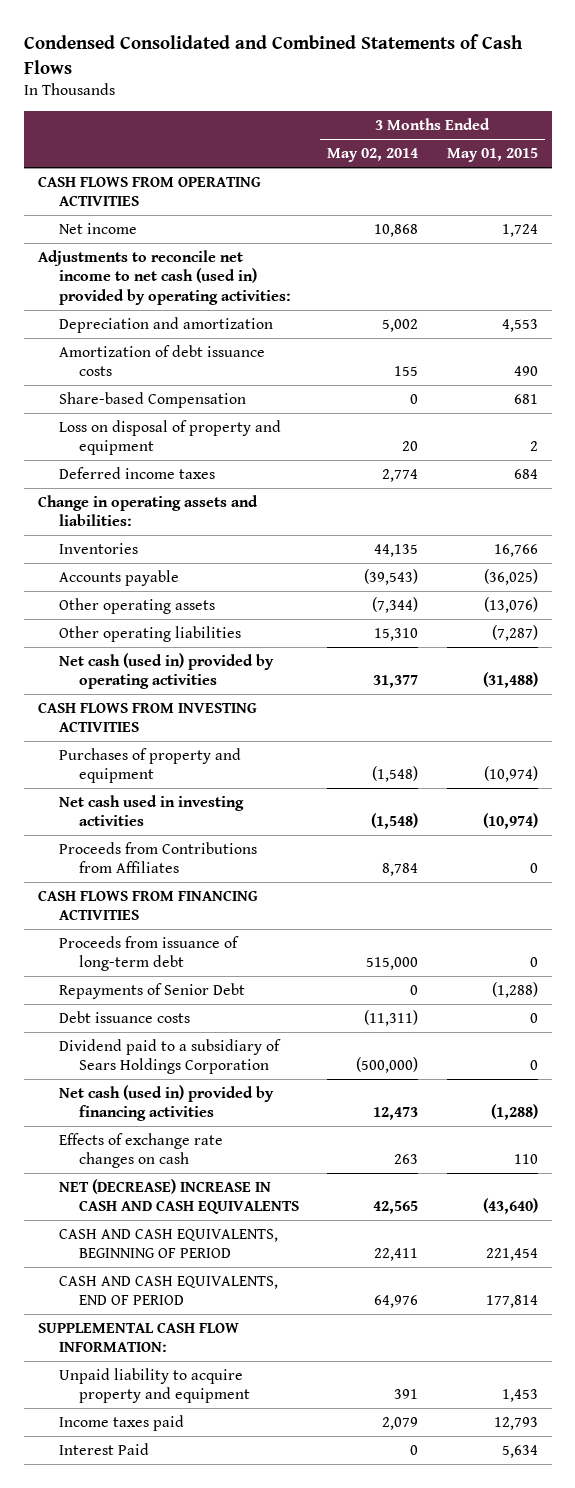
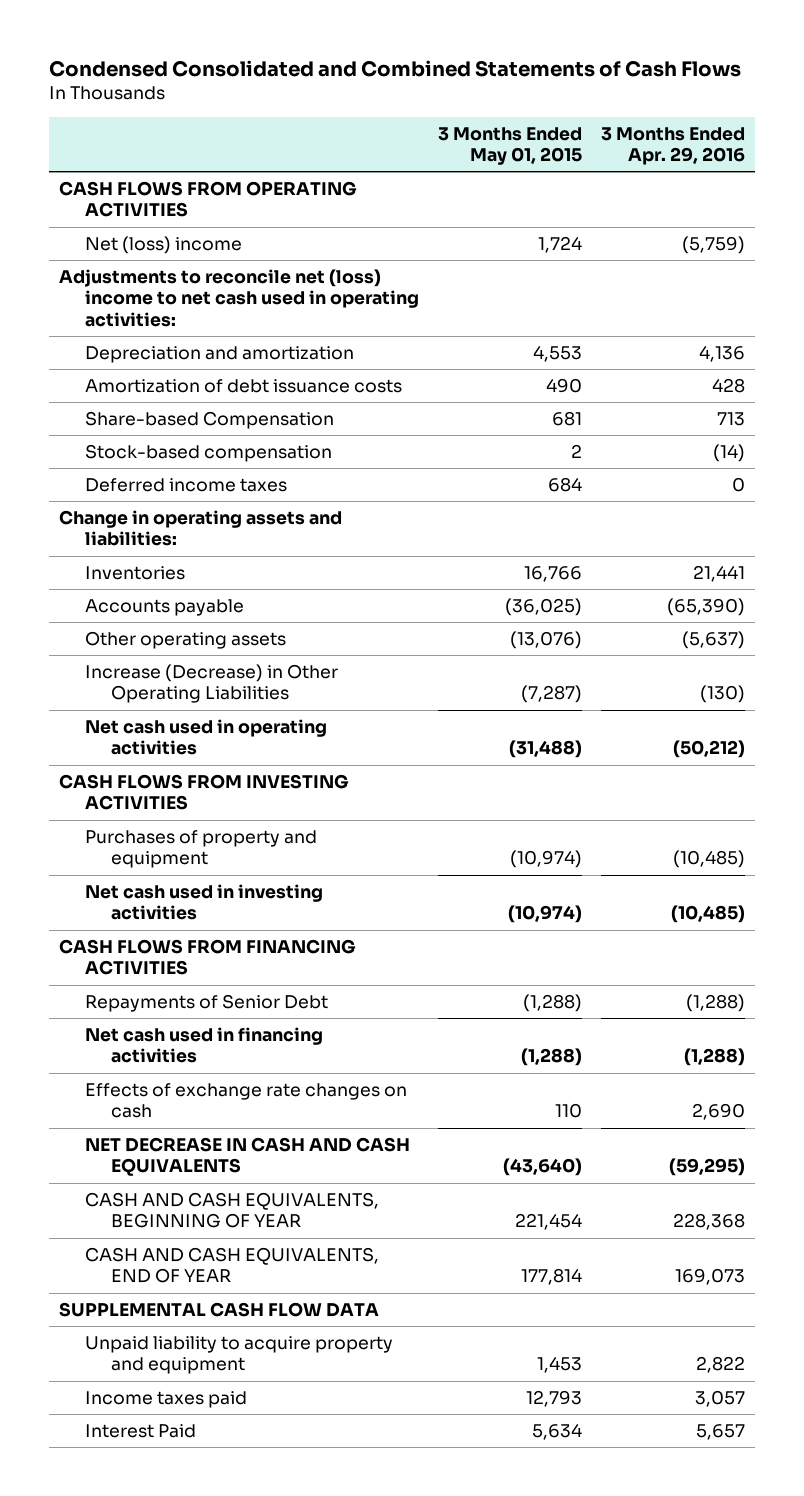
- | 3 Months Ended May 02, 2014 | 3 Months Ended May 01, 2015
+ | 3 Months Ended May 01, 2015 | 3 Months Ended Apr. 29, 2016
- Net income | 10,868 | 1,724
- Adjustments to reconcile net income to net cash (used in) provided by operating activities:
+ Net (loss) income | 1,724 | (5,759)
+ Adjustments to reconcile net (loss) income to net cash used in operating activities:
- Loss on disposal of property and equipment | 20 | 2
+ Stock-based compensation | 2 | (14)
- Other operating liabilities | 15,310 | (7,287)
- Net cash (used in) provided by operating activities | 31,377 | (31,488)
+ Increase (Decrease) in Other Operating Liabilities | (7,287) | (130)
+ Net cash used in operating activities | (31,488) | (50,212)
- Proceeds from Contributions from Affiliates | 8,784 | 0
- Proceeds from issuance of long-term debt | 515,000 | 0
- Debt issuance costs | (11,311) | 0
- Dividend paid to a subsidiary of Sears Holdings Corporation | (500,000) | 0
- Net cash (used in) provided by financing activities | 12,473 | (1,288)
+ Net cash used in financing activities | (1,288) | (1,288)
- NET (DECREASE) INCREASE IN CASH AND CASH EQUIVALENTS | 42,565 | (43,640)
- CASH AND CASH EQUIVALENTS, BEGINNING OF PERIOD | 22,411 | 221,454
- CASH AND CASH EQUIVALENTS, END OF PERIOD | 64,976 | 177,814
- SUPPLEMENTAL CASH FLOW INFORMATION:
+ NET DECREASE IN CASH AND CASH EQUIVALENTS | (43,640) | (59,295)
+ CASH AND CASH EQUIVALENTS, BEGINNING OF YEAR | 221,454 | 228,368
+ CASH AND CASH EQUIVALENTS, END OF YEAR | 177,814 | 169,073
+ SUPPLEMENTAL CASH FLOW DATA

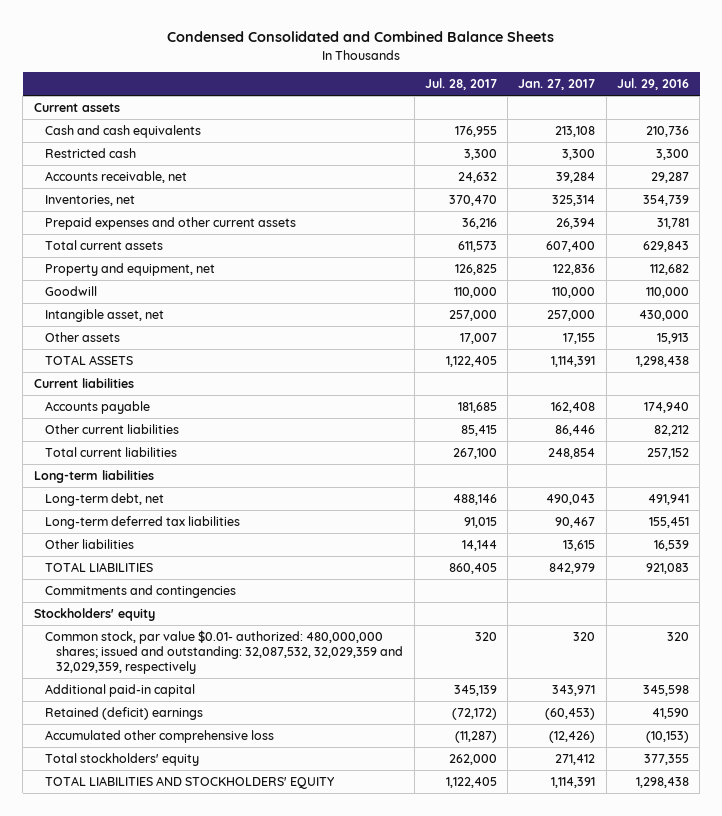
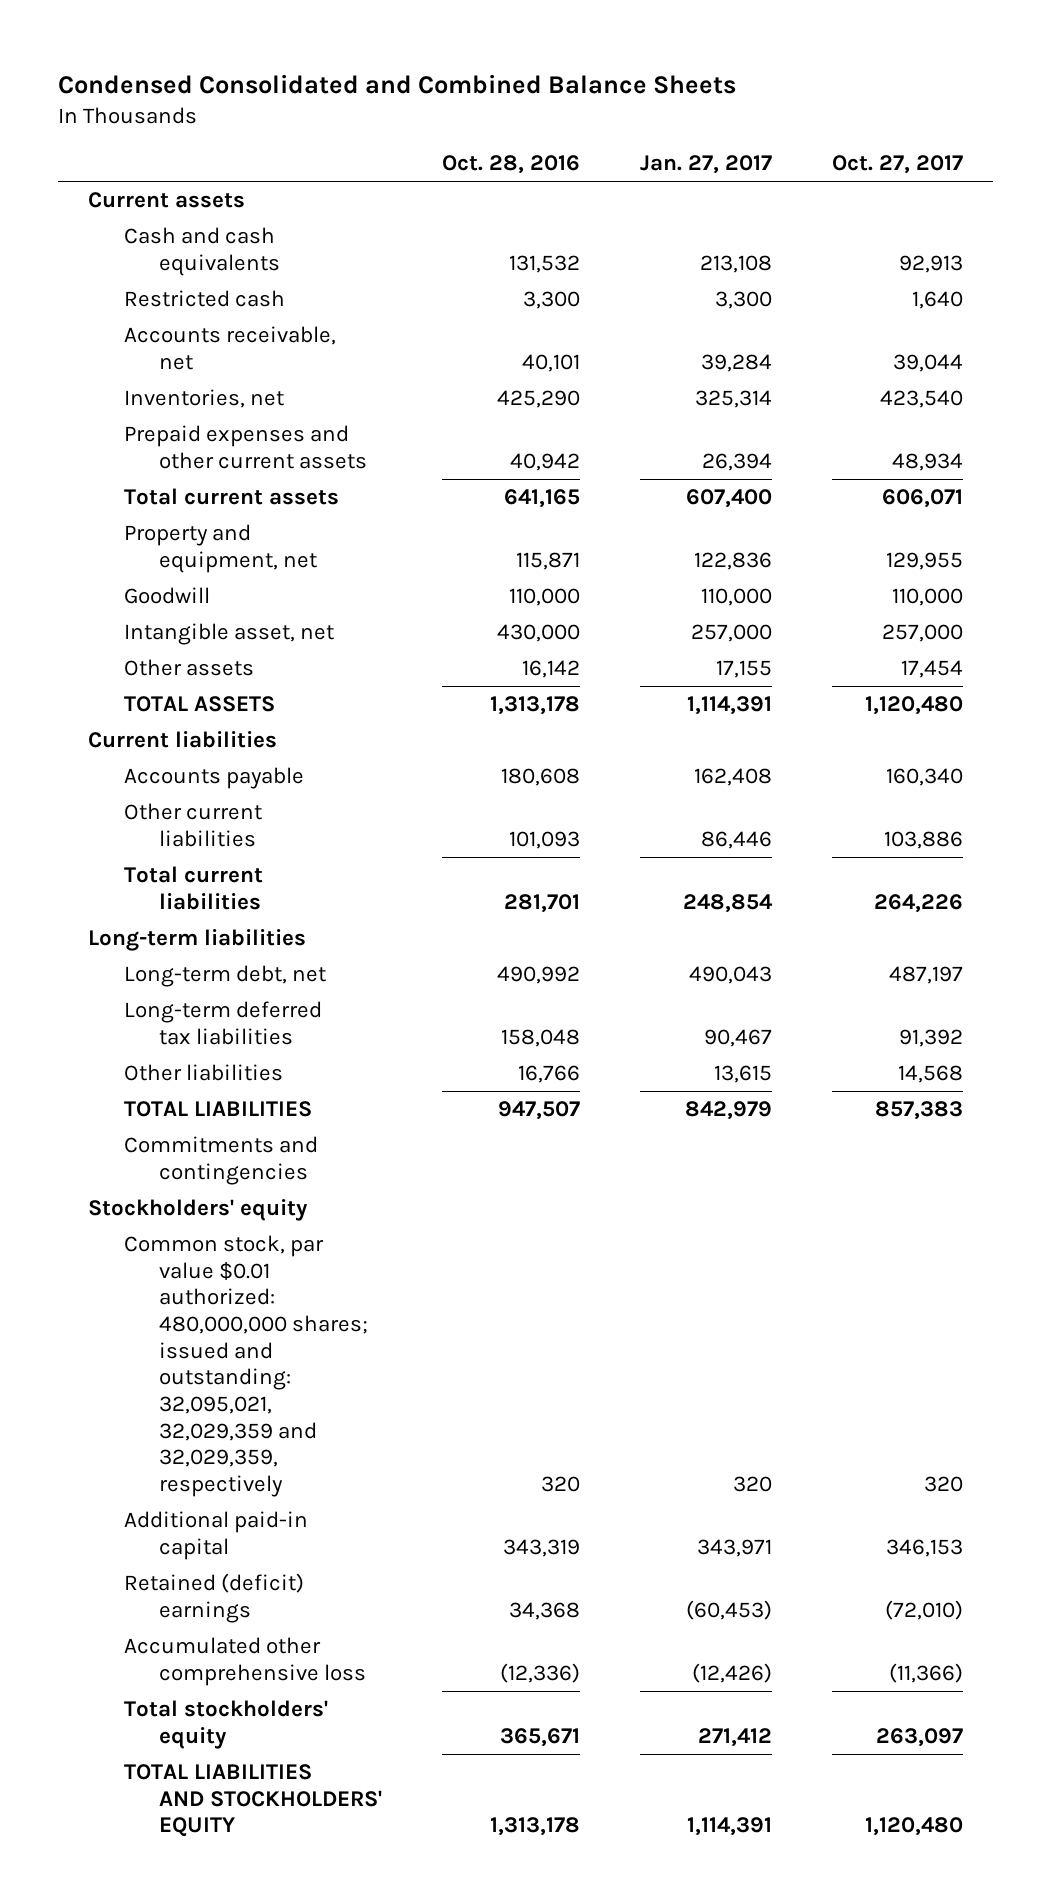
- | Jul. 28, 2017 | Jan. 27, 2017 | Jul. 29, 2016
+ | Oct. 28, 2016 | Jan. 27, 2017 | Oct. 27, 2017
- Common stock, par value $0.01- authorized: 480,000,000 shares; issued and outstanding: 32,087,532, 32,029,359 and 32,029,359, respectively | 320 | 320 | 320
+ Common stock, par value $0.01 authorized: 480,000,000 shares; issued and outstanding: 32,095,021, 32,029,359 and 32,029,359, respectively | 320 | 320 | 320

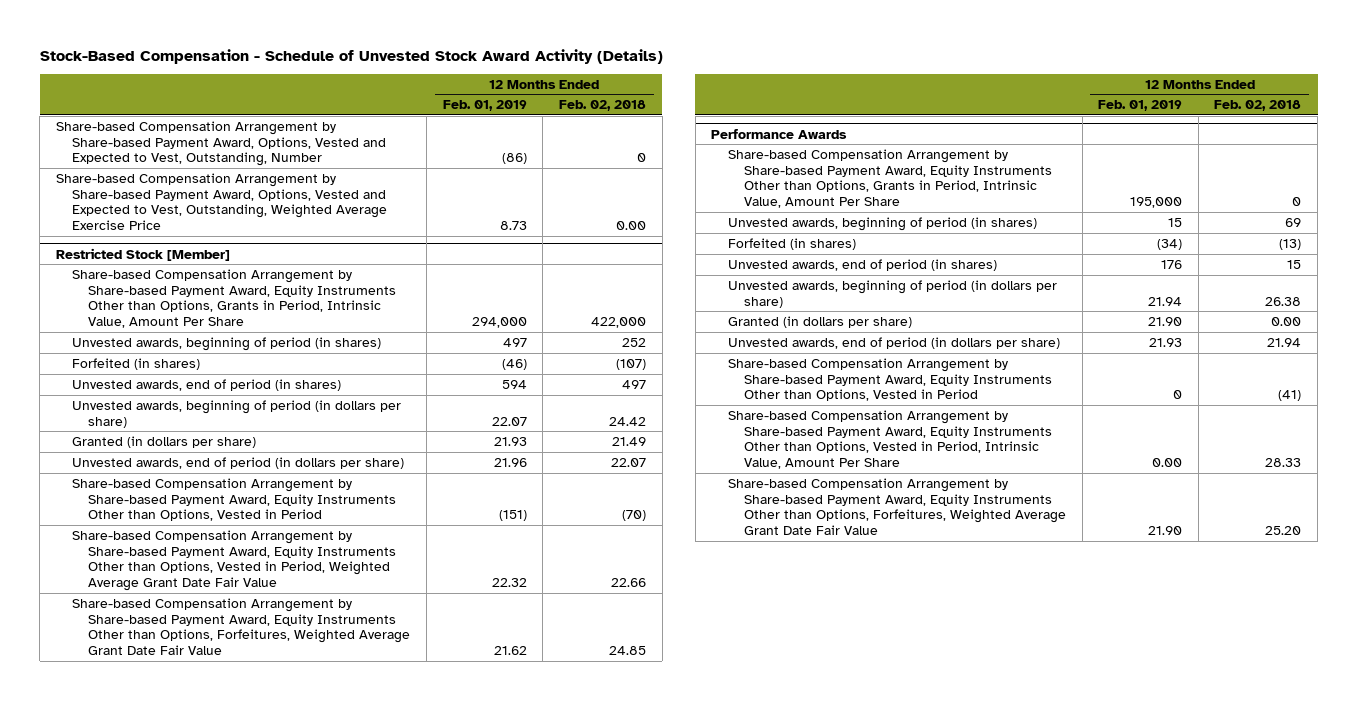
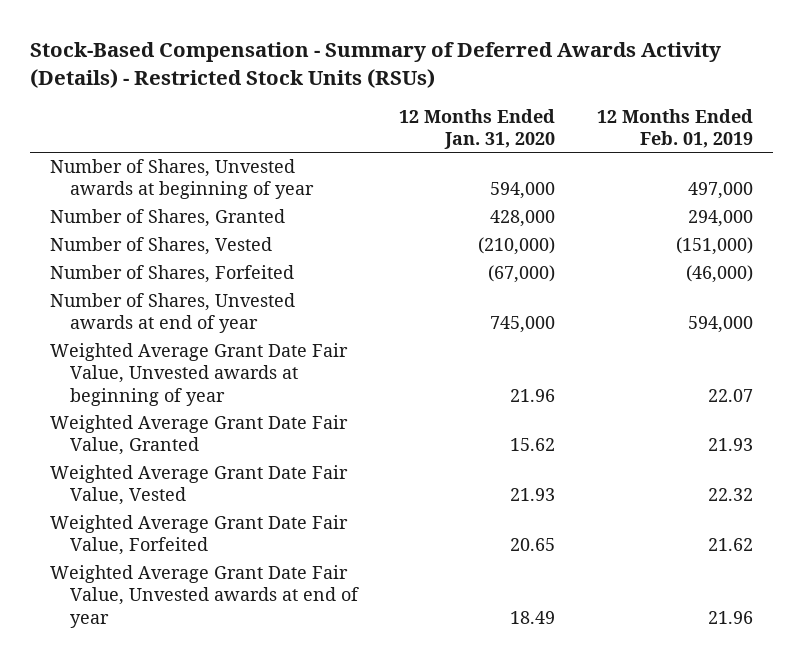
- Stock-Based Compensation - Schedule of Unvested Stock Award Activity (Details)
+ Stock-Based Compensation - Summary of Deferred Awards Activity (Details) - Restricted Stock Units (RSUs)
- | 12 Months Ended Feb. 01, 2019 | 12 Months Ended Feb. 02, 2018
+ | 12 Months Ended Jan. 31, 2020 | 12 Months Ended Feb. 01, 2019
- Share-based Compensation Arrangement by Share-based Payment Award, Options, Vested and Expected to Vest, Outstanding, Number | (86) | 0
- Share-based Compensation Arrangement by Share-based Payment Award, Options, Vested and Expected to Vest, Outstanding, Weighted Average Exercise Price | 8.73 | 0.00
- Restricted Stock [Member]
- Share-based Compensation Arrangement by Share-based Payment Award, Equity Instruments Other than Options, Grants in Period, Intrinsic Value, Amount Per Share | 294,000 | 422,000
- Unvested awards, beginning of period (in shares) | 497 | 252
- Forfeited (in shares) | (46) | (107)
- Unvested awards, end of period (in shares) | 594 | 497
- Unvested awards, beginning of period (in dollars per share) | 22.07 | 24.42
- Granted (in dollars per share) | 21.93 | 21.49
- Unvested awards, end of period (in dollars per share) | 21.96 | 22.07
- Share-based Compensation Arrangement by Share-based Payment Award, Equity Instruments Other than Options, Vested in Period | (151) | (70)
- Share-based Compensation Arrangement by Share-based Payment Award, Equity Instruments Other than Options, Vested in Period, Weighted Average Grant Date Fair Value | 22.32 | 22.66
- Share-based Compensation Arrangement by Share-based Payment Award, Equity Instruments Other than Options, Forfeitures, Weighted Average Grant Date Fair Value | 21.62 | 24.85
- Performance Awards
- Share-based Compensation Arrangement by Share-based Payment Award, Equity Instruments Other than Options, Grants in Period, Intrinsic Value, Amount Per Share | 195,000 | 0
- Unvested awards, beginning of period (in shares) | 15 | 69
- Forfeited (in shares) | (34) | (13)
- Unvested awards, end of period (in shares) | 176 | 15
- Unvested awards, beginning of period (in dollars per share) | 21.94 | 26.38
- Granted (in dollars per share) | 21.90 | 0.00
- Unvested awards, end of period (in dollars per share) | 21.93 | 21.94
- Share-based Compensation Arrangement by Share-based Payment Award, Equity Instruments Other than Options, Vested in Period | 0 | (41)
- Share-based Compensation Arrangement by Share-based Payment Award, Equity Instruments Other than Options, Vested in Period, Intrinsic Value, Amount Per Share | 0.00 | 28.33
- Share-based Compensation Arrangement by Share-based Payment Award, Equity Instruments Other than Options, Forfeitures, Weighted Average Grant Date Fair Value | 21.90 | 25.20
+ Number of Shares, Unvested awards at beginning of year | 594,000 | 497,000
+ Number of Shares, Granted | 428,000 | 294,000
+ Number of Shares, Vested | (210,000) | (151,000)
+ Number of Shares, Forfeited | (67,000) | (46,000)
+ Number of Shares, Unvested awards at end of year | 745,000 | 594,000
+ Weighted Average Grant Date Fair Value, Unvested awards at beginning of year | 21.96 | 22.07
+ Weighted Average Grant Date Fair Value, Granted | 15.62 | 21.93
+ Weighted Average Grant Date Fair Value, Vested | 21.93 | 22.32
+ Weighted Average Grant Date Fair Value, Forfeited | 20.65 | 21.62
+ Weighted Average Grant Date Fair Value, Unvested awards at end of year | 18.49 | 21.96

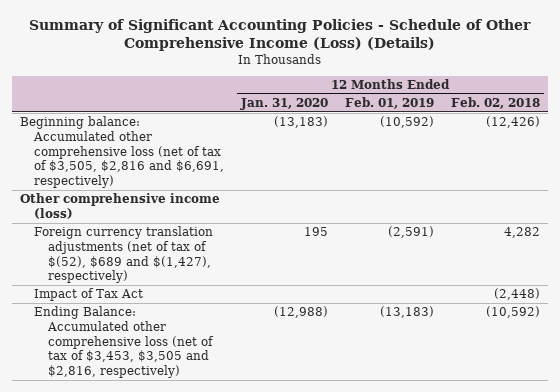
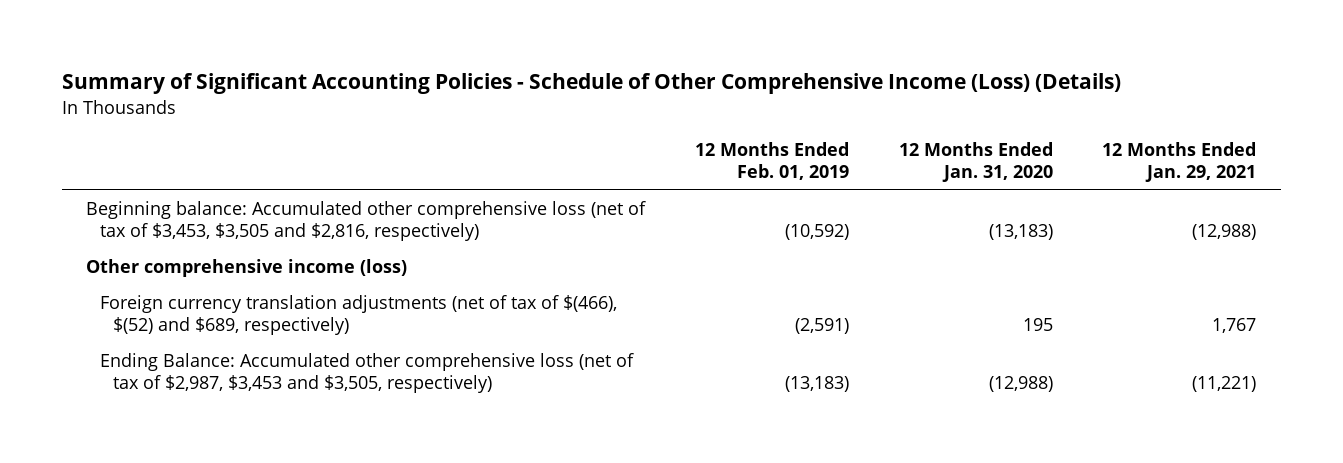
- | 12 Months Ended Jan. 31, 2020 | 12 Months Ended Feb. 01, 2019 | 12 Months Ended Feb. 02, 2018
+ | 12 Months Ended Feb. 01, 2019 | 12 Months Ended Jan. 31, 2020 | 12 Months Ended Jan. 29, 2021
- Beginning balance: Accumulated other comprehensive loss (net of tax of $3,505, $2,816 and $6,691, respectively) | (13,183) | (10,592) | (12,426)
+ Beginning balance: Accumulated other comprehensive loss (net of tax of $3,453, $3,505 and $2,816, respectively) | (10,592) | (13,183) | (12,988)
- Foreign currency translation adjustments (net of tax of $(52), $689 and $(1,427), respectively) | 195 | (2,591) | 4,282
- Impact of Tax Act | | | (2,448)
- Ending Balance: Accumulated other comprehensive loss (net of tax of $3,453, $3,505 and $2,816, respectively) | (12,988) | (13,183) | (10,592)
+ Foreign currency translation adjustments (net of tax of $(466), $(52) and $689, respectively) | (2,591) | 195 | 1,767
+ Ending Balance: Accumulated other comprehensive loss (net of tax of $2,987, $3,453 and $3,505, respectively) | (13,183) | (12,988) | (11,221)

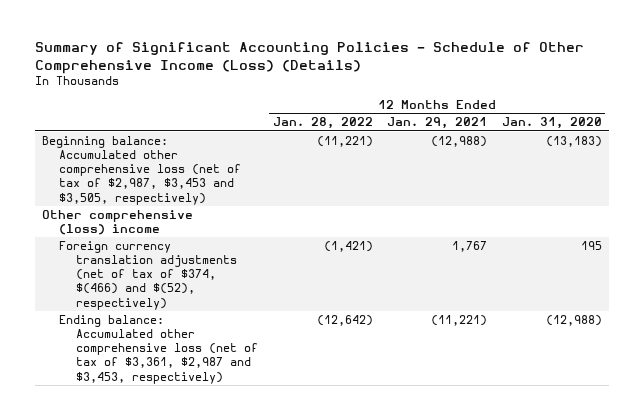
- | 12 Months Ended Feb. 01, 2019 | 12 Months Ended Jan. 31, 2020 | 12 Months Ended Jan. 29, 2021
+ | 12 Months Ended Jan. 28, 2022 | 12 Months Ended Jan. 29, 2021 | 12 Months Ended Jan. 31, 2020
- Beginning balance: Accumulated other comprehensive loss (net of tax of $3,453, $3,505 and $2,816, respectively) | (10,592) | (13,183) | (12,988)
- Other comprehensive income (loss)
- Foreign currency translation adjustments (net of tax of $(466), $(52) and $689, respectively) | (2,591) | 195 | 1,767
- Ending Balance: Accumulated other comprehensive loss (net of tax of $2,987, $3,453 and $3,505, respectively) | (13,183) | (12,988) | (11,221)
+ Beginning balance: Accumulated other comprehensive loss (net of tax of $2,987, $3,453 and $3,505, respectively) | (11,221) | (12,988) | (13,183)
+ Other comprehensive (loss) income
+ Foreign currency translation adjustments (net of tax of $374, $(466) and $(52), respectively) | (1,421) | 1,767 | 195
+ Ending balance: Accumulated other comprehensive loss (net of tax of $3,361, $2,987 and $3,453, respectively) | (12,642) | (11,221) | (12,988)

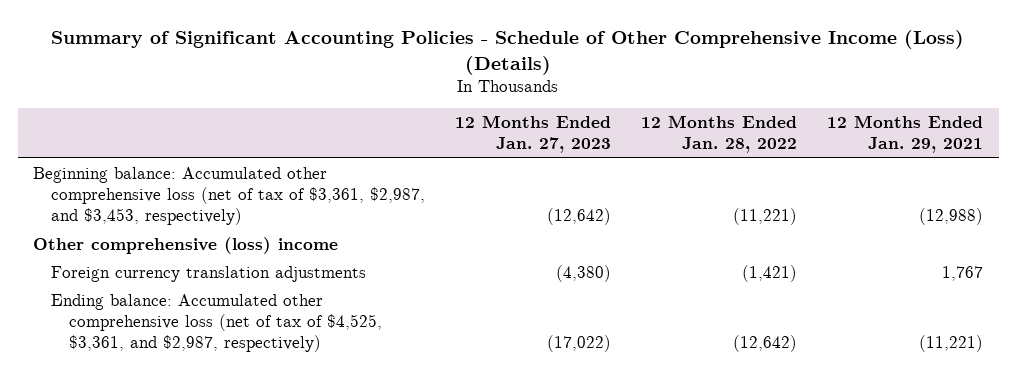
- | 12 Months Ended Jan. 28, 2022 | 12 Months Ended Jan. 29, 2021 | 12 Months Ended Jan. 31, 2020
+ | 12 Months Ended Jan. 27, 2023 | 12 Months Ended Jan. 28, 2022 | 12 Months Ended Jan. 29, 2021
- Beginning balance: Accumulated other comprehensive loss (net of tax of $2,987, $3,453 and $3,505, respectively) | (11,221) | (12,988) | (13,183)
+ Beginning balance: Accumulated other comprehensive loss (net of tax of $3,361, $2,987, and $3,453, respectively) | (12,642) | (11,221) | (12,988)
- Foreign currency translation adjustments (net of tax of $374, $(466) and $(52), respectively) | (1,421) | 1,767 | 195
- Ending balance: Accumulated other comprehensive loss (net of tax of $3,361, $2,987 and $3,453, respectively) | (12,642) | (11,221) | (12,988)
+ Foreign currency translation adjustments | (4,380) | (1,421) | 1,767
+ Ending balance: Accumulated other comprehensive loss (net of tax of $4,525, $3,361, and $2,987, respectively) | (17,022) | (12,642) | (11,221)

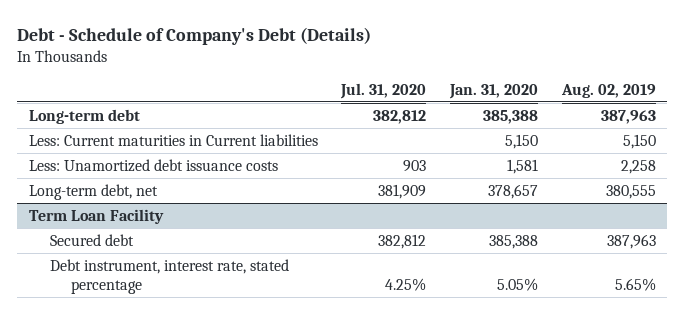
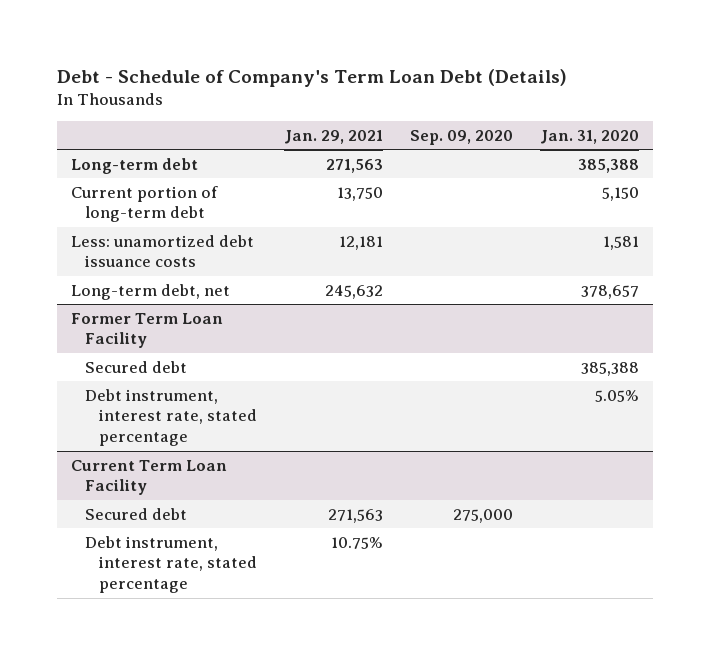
- Debt - Schedule of Company's Debt (Details)
+ Debt - Schedule of Company's Term Loan Debt (Details)
- | Jul. 31, 2020 | Jan. 31, 2020 | Aug. 02, 2019
+ | Jan. 29, 2021 | Sep. 09, 2020 | Jan. 31, 2020
- Less: Current maturities in Current liabilities | | 5,150 | 5,150
- Less: Unamortized debt issuance costs | 903 | 1,581 | 2,258
+ Current portion of long-term debt | 13,750 | | 5,150
+ Less: unamortized debt issuance costs | 12,181 | | 1,581
- Term Loan Facility
+ Former Term Loan Facility
+ Current Term Loan Facility
+ Secured debt | 271,563 | 275,000 |
+ Debt instrument, interest rate, stated percentage | 10.75% | |

